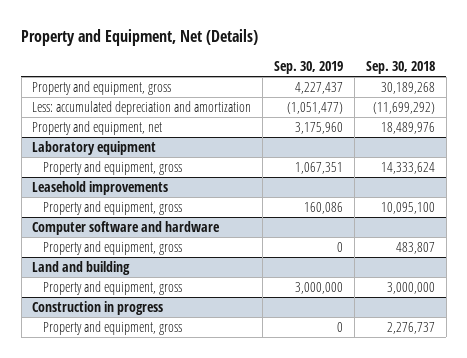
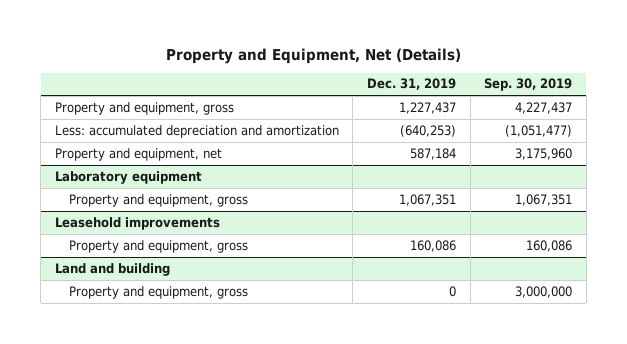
- | Sep. 30, 2019 | Sep. 30, 2018
+ | Dec. 31, 2019 | Sep. 30, 2019
- Computer software and hardware
- Property and equipment, gross | 0 | 483,807
- Construction in progress
- Property and equipment, gross | 0 | 2,276,737

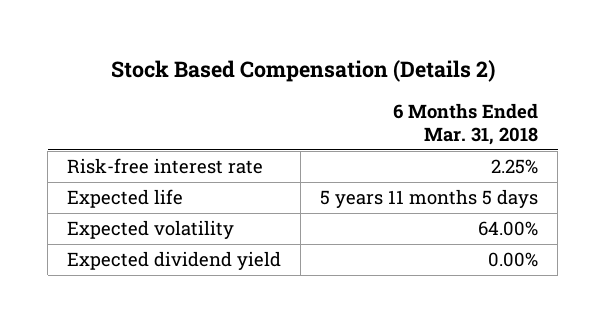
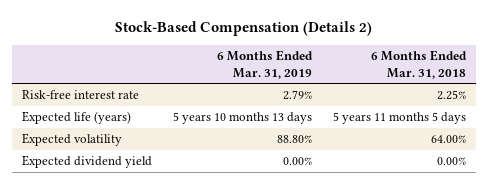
- Stock Based Compensation (Details 2)
+ Stock-Based Compensation (Details 2)
- | 6 Months Ended Mar. 31, 2018
+ | 6 Months Ended Mar. 31, 2019 | 6 Months Ended Mar. 31, 2018
- Expected life | 5 years 11 months 5 days
+ Expected life (years) | 5 years 10 months 13 days | 5 years 11 months 5 days

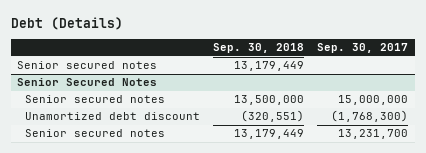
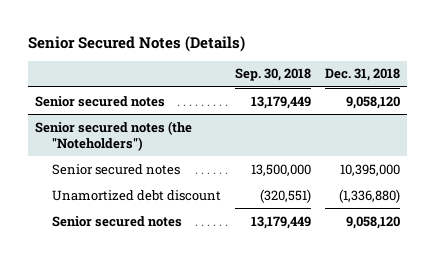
- Debt (Details)
+ Senior Secured Notes (Details)
- | Sep. 30, 2018 | Sep. 30, 2017
+ | Sep. 30, 2018 | Dec. 31, 2018
- Senior Secured Notes
+ Senior secured notes (the "Noteholders")

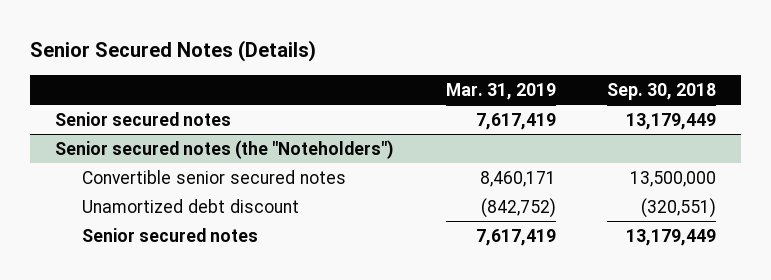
- | Sep. 30, 2018 | Dec. 31, 2018
+ | Mar. 31, 2019 | Sep. 30, 2018
@ Senior secured notes (the "Noteholders")
- Senior secured notes | 13,500,000 | 10,395,000
+ Convertible senior secured notes | 8,460,171 | 13,500,000

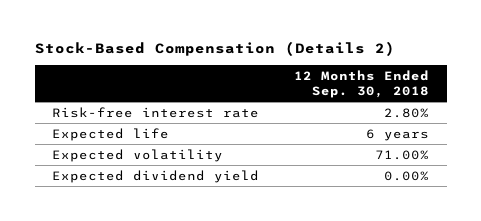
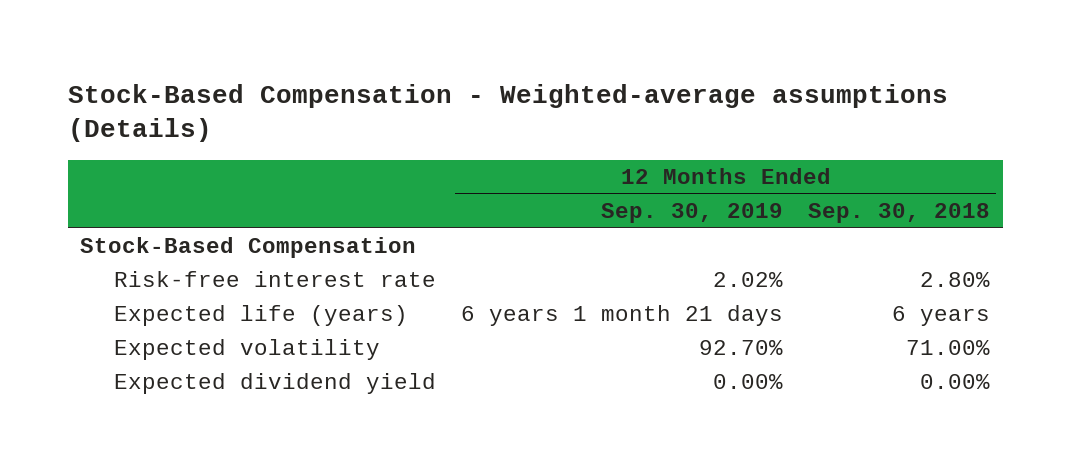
- Stock-Based Compensation (Details 2)
+ Stock-Based Compensation - Weighted-average assumptions (Details)
- | 12 Months Ended Sep. 30, 2018
+ | 12 Months Ended Sep. 30, 2019 | 12 Months Ended Sep. 30, 2018
+ Stock-Based Compensation
- Expected life | 6 years
+ Expected life (years) | 6 years 1 month 21 days | 6 years

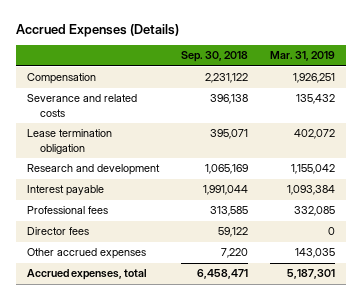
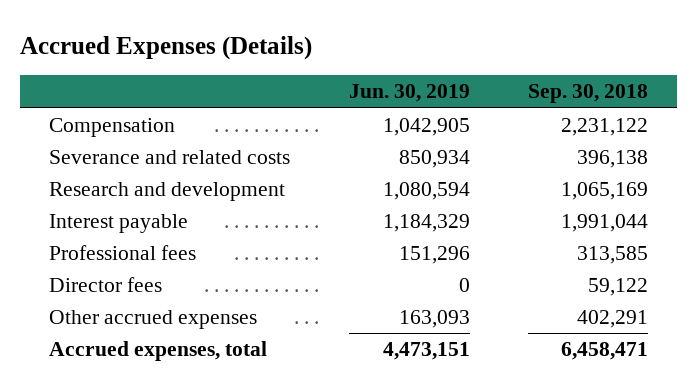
- | Sep. 30, 2018 | Mar. 31, 2019
+ | Jun. 30, 2019 | Sep. 30, 2018
- Lease termination obligation | 395,071 | 402,072
- Other accrued expenses | 7,220 | 143,035
+ Other accrued expenses | 163,093 | 402,291

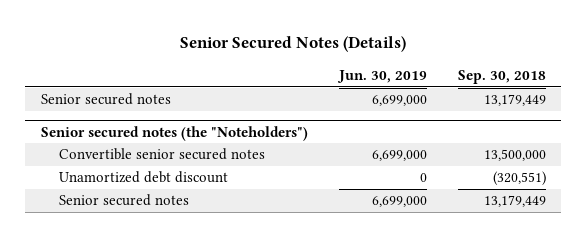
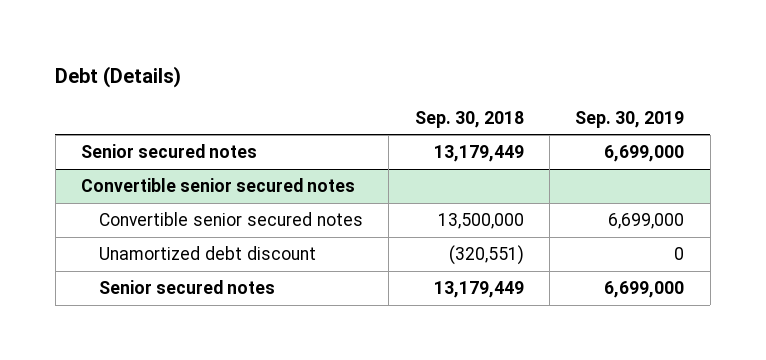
- Senior Secured Notes (Details)
+ Debt (Details)
- | Jun. 30, 2019 | Sep. 30, 2018
+ | Sep. 30, 2018 | Sep. 30, 2019
- Senior secured notes (the "Noteholders")
+ Convertible senior secured notes

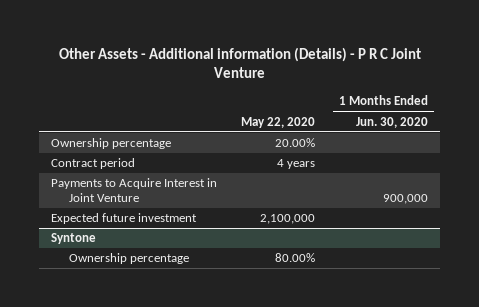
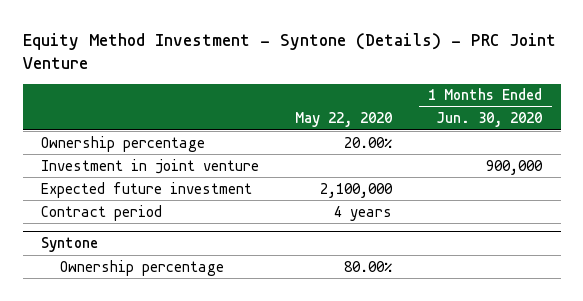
- Other Assets - Additional information (Details) - P R C Joint Venture
+ Equity Method Investment - Syntone (Details) - PRC Joint Venture
- Payments to Acquire Interest in Joint Venture | | 900,000
+ Investment in joint venture | | 900,000
moved down: Contract period | 4 years |

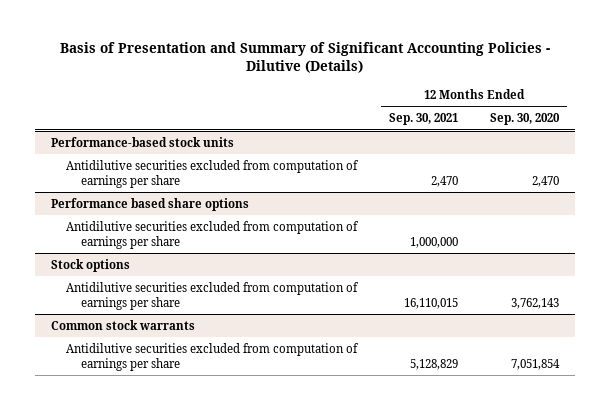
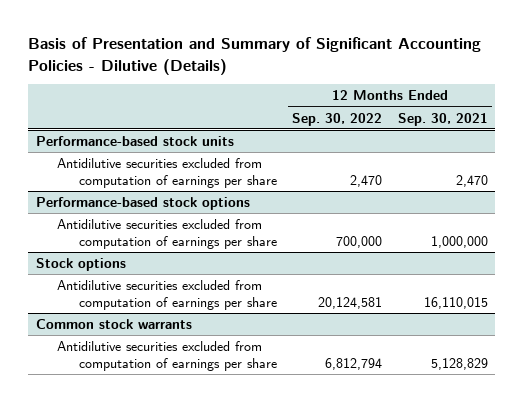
- | 12 Months Ended Sep. 30, 2021 | 12 Months Ended Sep. 30, 2020
+ | 12 Months Ended Sep. 30, 2022 | 12 Months Ended Sep. 30, 2021
- Performance based share options
+ Performance-based stock options

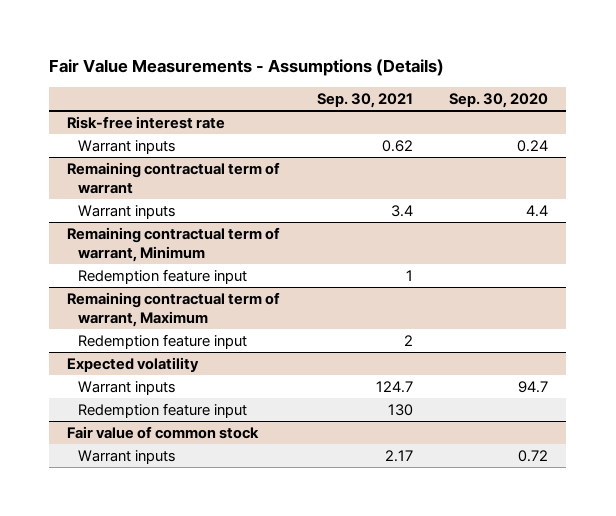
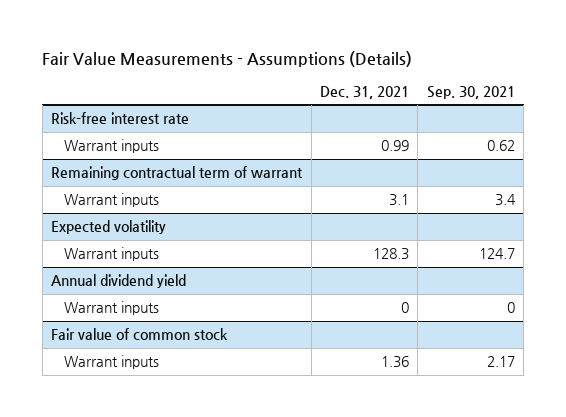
- | Sep. 30, 2021 | Sep. 30, 2020
+ | Dec. 31, 2021 | Sep. 30, 2021
- Remaining contractual term of warrant, Minimum
- Redemption feature input | 1 |
- Remaining contractual term of warrant, Maximum
- Redemption feature input | 2 |
@ Expected volatility
- Redemption feature input | 130 |
+ Annual dividend yield
+ Warrant inputs | 0 | 0

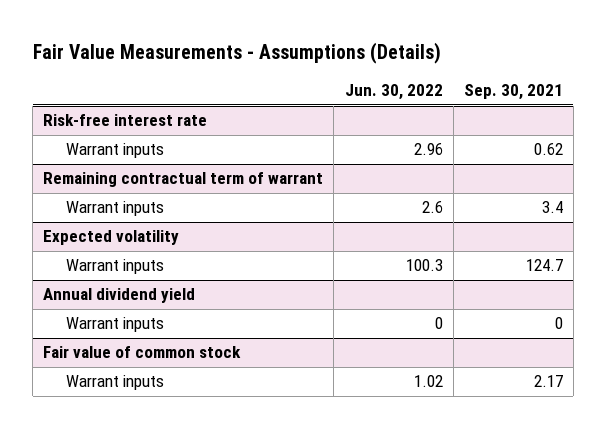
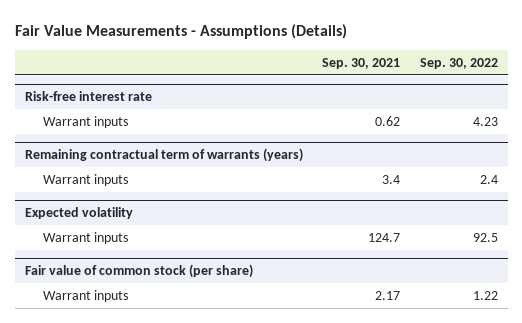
- | Jun. 30, 2022 | Sep. 30, 2021
+ | Sep. 30, 2021 | Sep. 30, 2022
- Remaining contractual term of warrant
+ Remaining contractual term of warrants (years)
- Annual dividend yield
- Warrant inputs | 0 | 0
- Fair value of common stock
+ Fair value of common stock (per share)

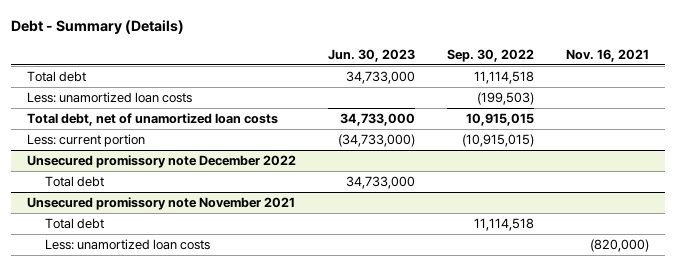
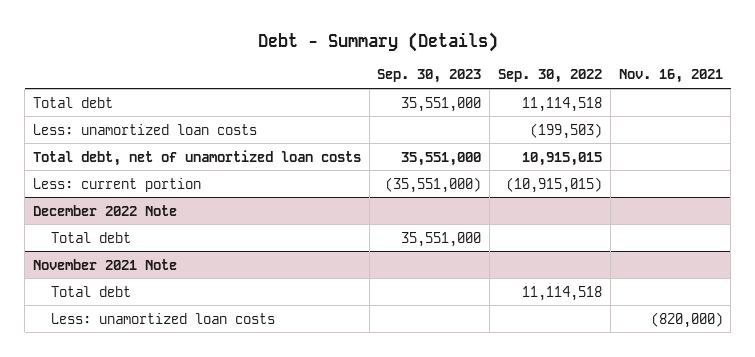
- | Jun. 30, 2023 | Sep. 30, 2022 | Nov. 16, 2021
+ | Sep. 30, 2023 | Sep. 30, 2022 | Nov. 16, 2021
- Unsecured promissory note December 2022
+ December 2022 Note
- Unsecured promissory note November 2021
+ November 2021 Note

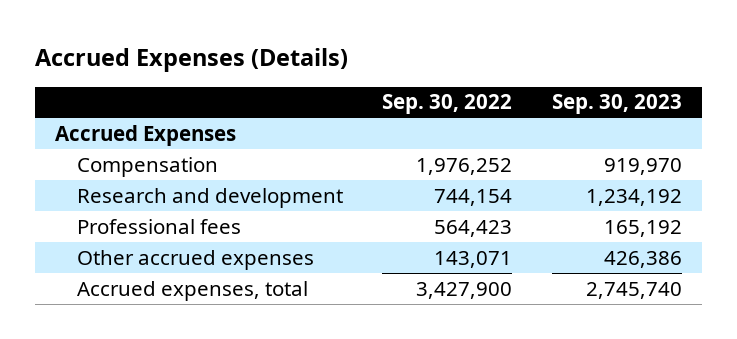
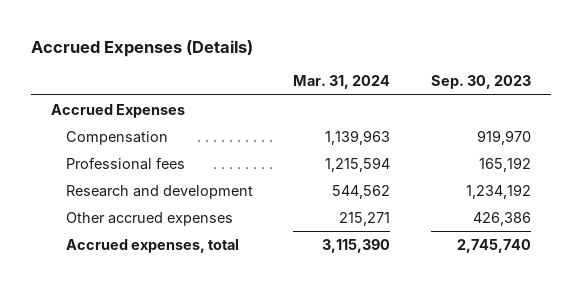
- | Sep. 30, 2022 | Sep. 30, 2023
+ | Mar. 31, 2024 | Sep. 30, 2023
moved down: Research and development | 544,562 | 1,234,192

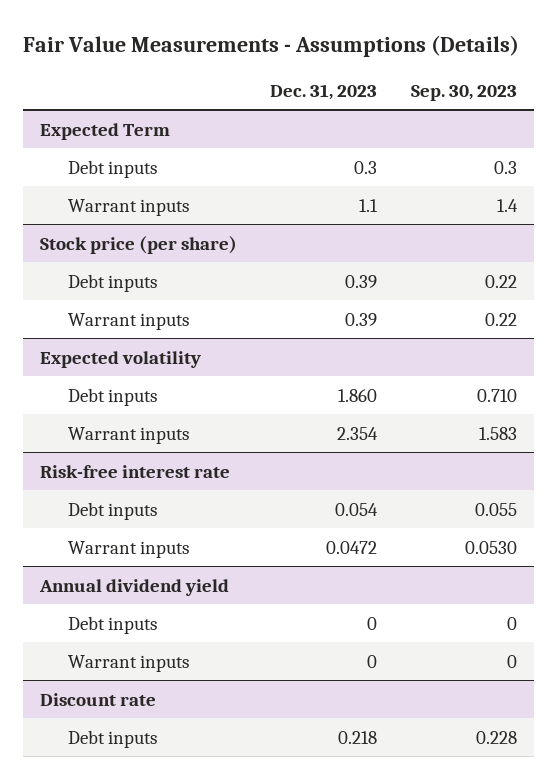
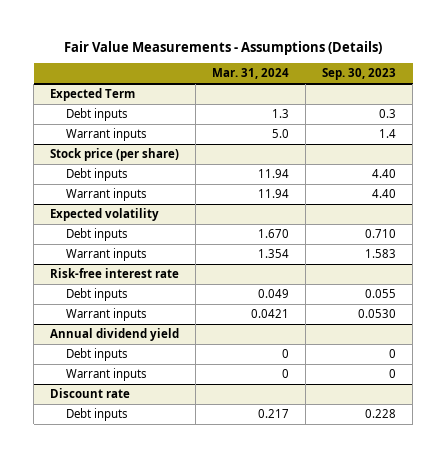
- | Dec. 31, 2023 | Sep. 30, 2023
+ | Mar. 31, 2024 | Sep. 30, 2023
@ Stock price (per share)
- Debt inputs | 0.39 | 0.22
- Warrant inputs | 0.39 | 0.22
+ Debt inputs | 11.94 | 4.40
+ Warrant inputs | 11.94 | 4.40

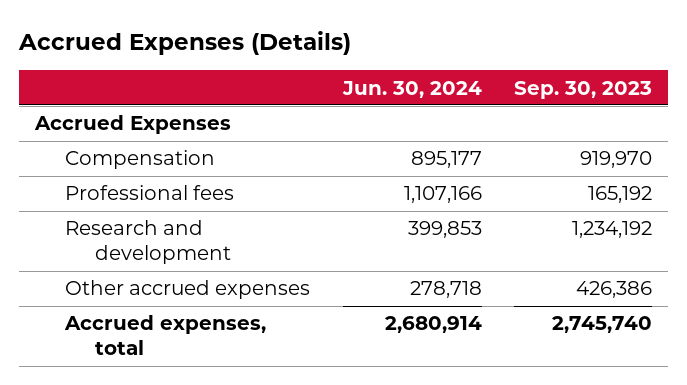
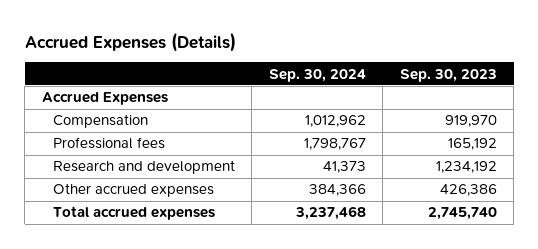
- | Jun. 30, 2024 | Sep. 30, 2023
+ | Sep. 30, 2024 | Sep. 30, 2023
- Accrued expenses, total | 2,680,914 | 2,745,740
+ Total accrued expenses | 3,237,468 | 2,745,740

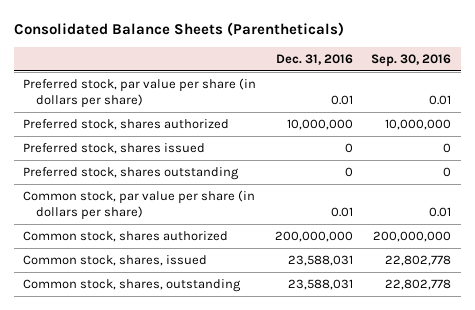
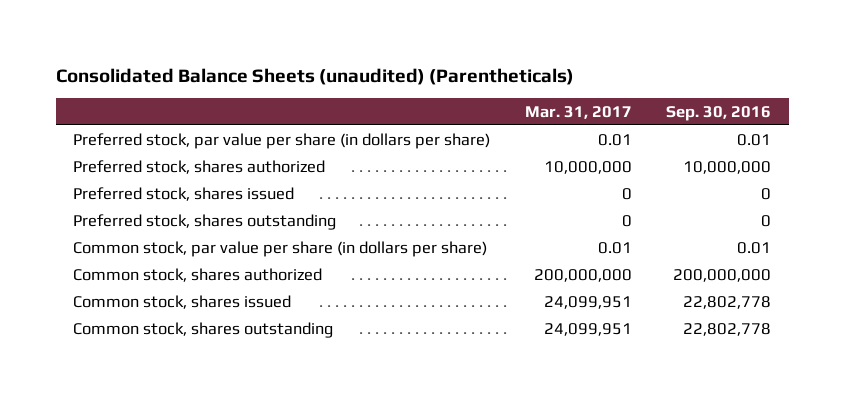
- Consolidated Balance Sheets (Parentheticals)
+ Consolidated Balance Sheets (unaudited) (Parentheticals)
- | Dec. 31, 2016 | Sep. 30, 2016
+ | Mar. 31, 2017 | Sep. 30, 2016
- Common stock, shares, issued | 23,588,031 | 22,802,778
- Common stock, shares, outstanding | 23,588,031 | 22,802,778
+ Common stock, shares issued | 24,099,951 | 22,802,778
+ Common stock, shares outstanding | 24,099,951 | 22,802,778

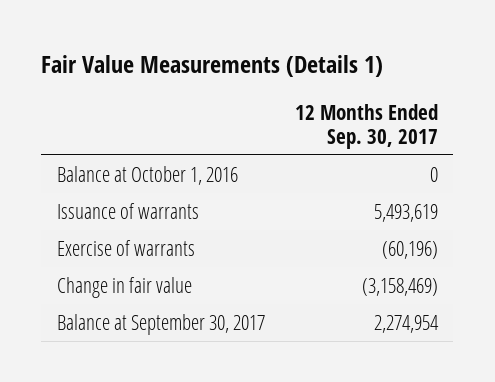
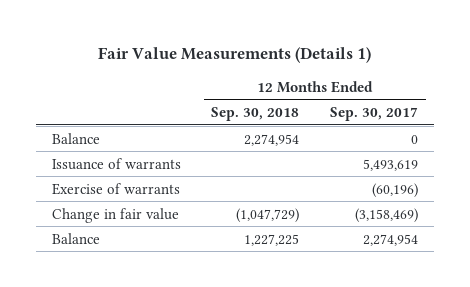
- | 12 Months Ended Sep. 30, 2017
+ | 12 Months Ended Sep. 30, 2018 | 12 Months Ended Sep. 30, 2017
- Balance at October 1, 2016 | 0
+ Balance | 2,274,954 | 0
- Balance at September 30, 2017 | 2,274,954
+ Balance | 1,227,225 | 2,274,954

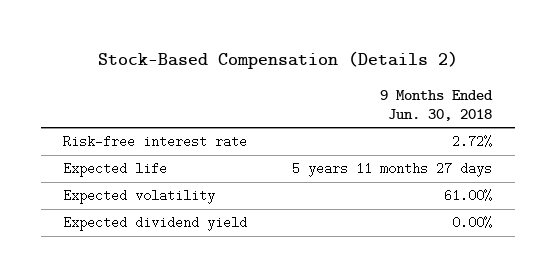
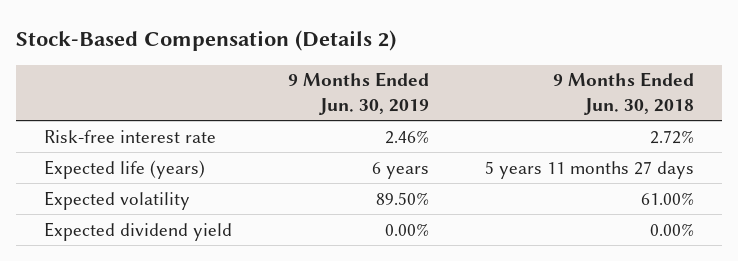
- | 9 Months Ended Jun. 30, 2018
+ | 9 Months Ended Jun. 30, 2019 | 9 Months Ended Jun. 30, 2018
- Expected life | 5 years 11 months 27 days
+ Expected life (years) | 6 years | 5 years 11 months 27 days

